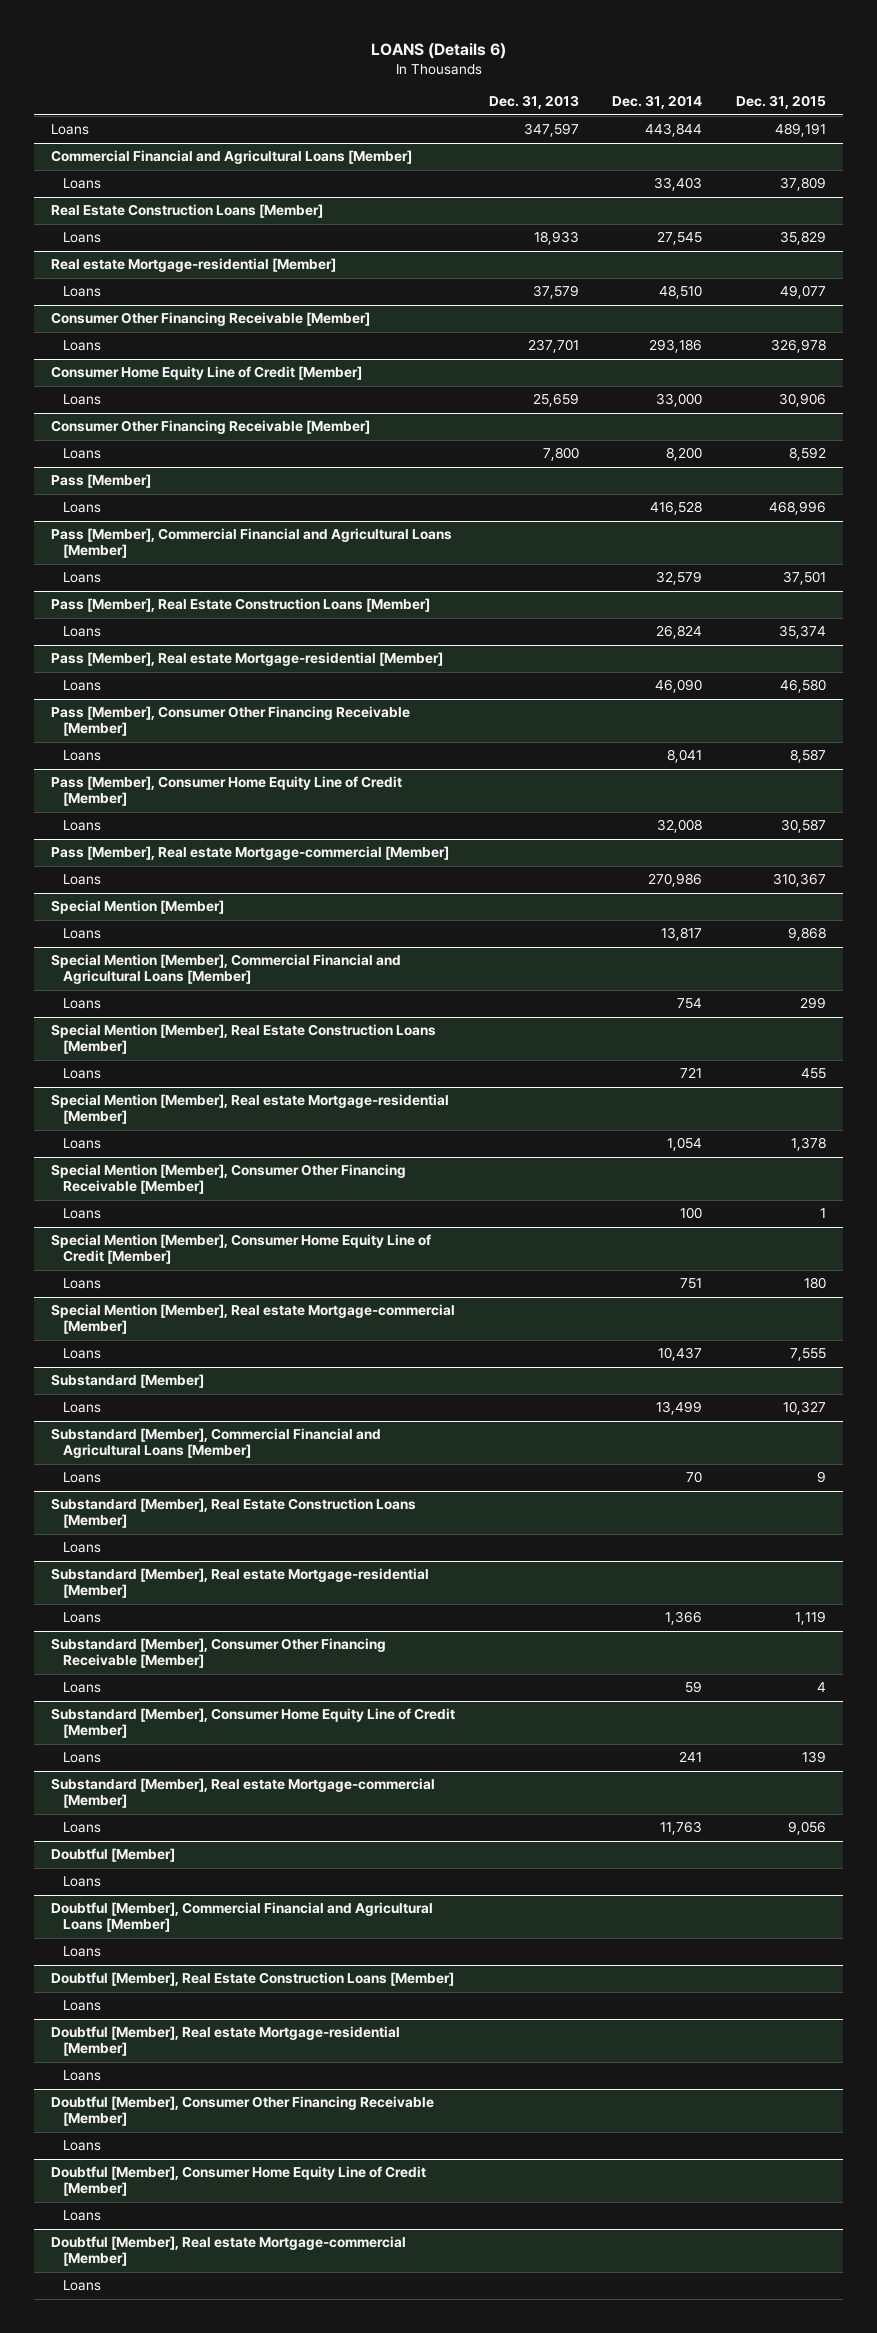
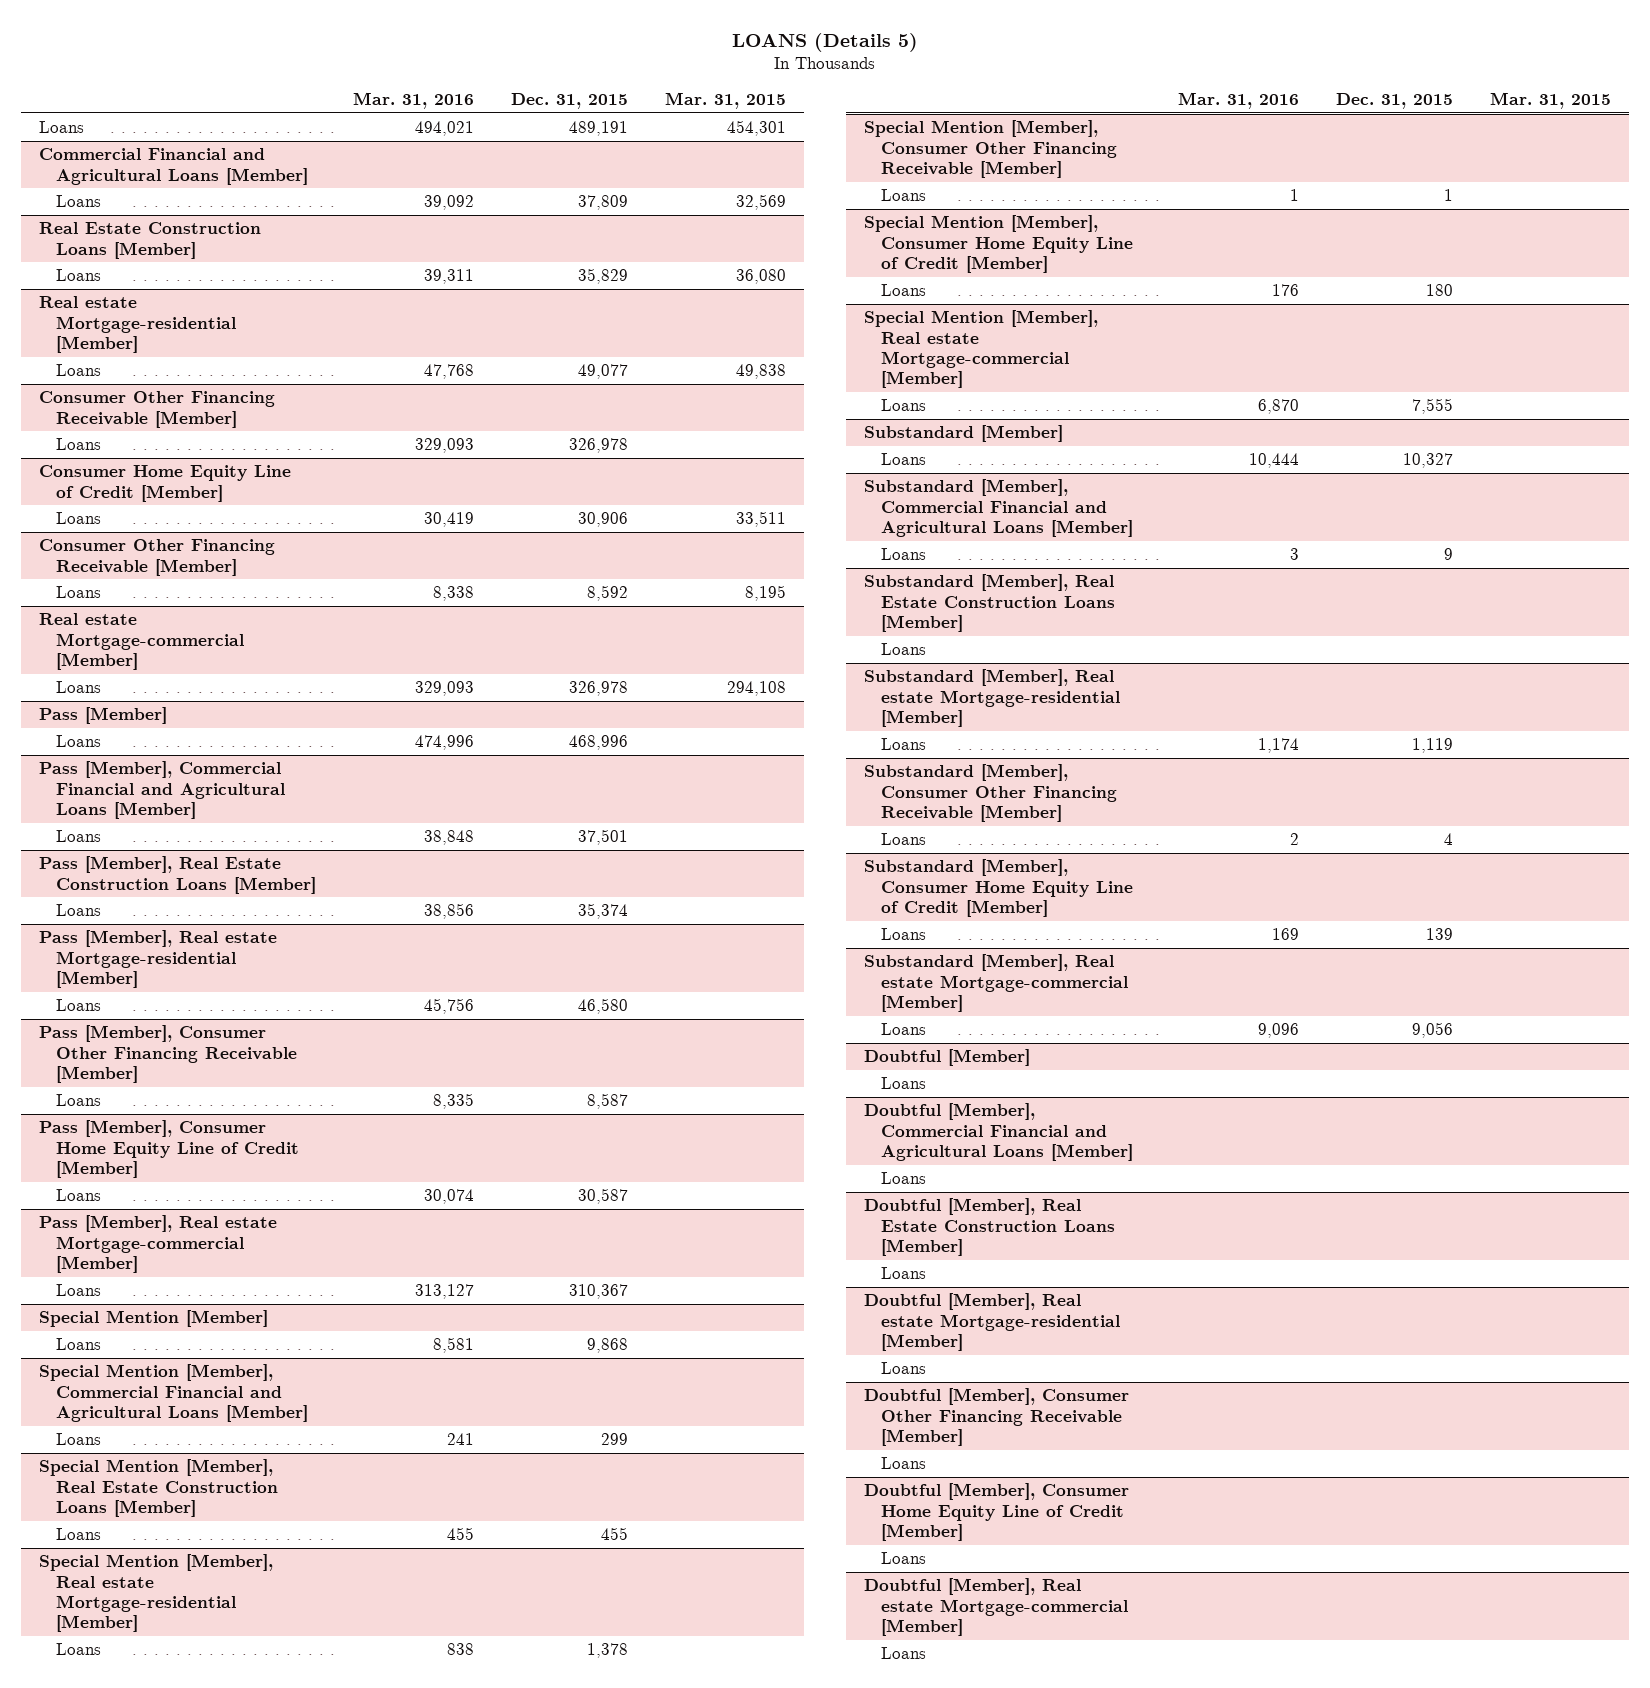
- LOANS (Details 6)
+ LOANS (Details 5)
- | Dec. 31, 2013 | Dec. 31, 2014 | Dec. 31, 2015
+ | Mar. 31, 2016 | Dec. 31, 2015 | Mar. 31, 2015
+ Real estate Mortgage-commercial [Member]
+ Loans | 329,093 | 326,978 | 294,108

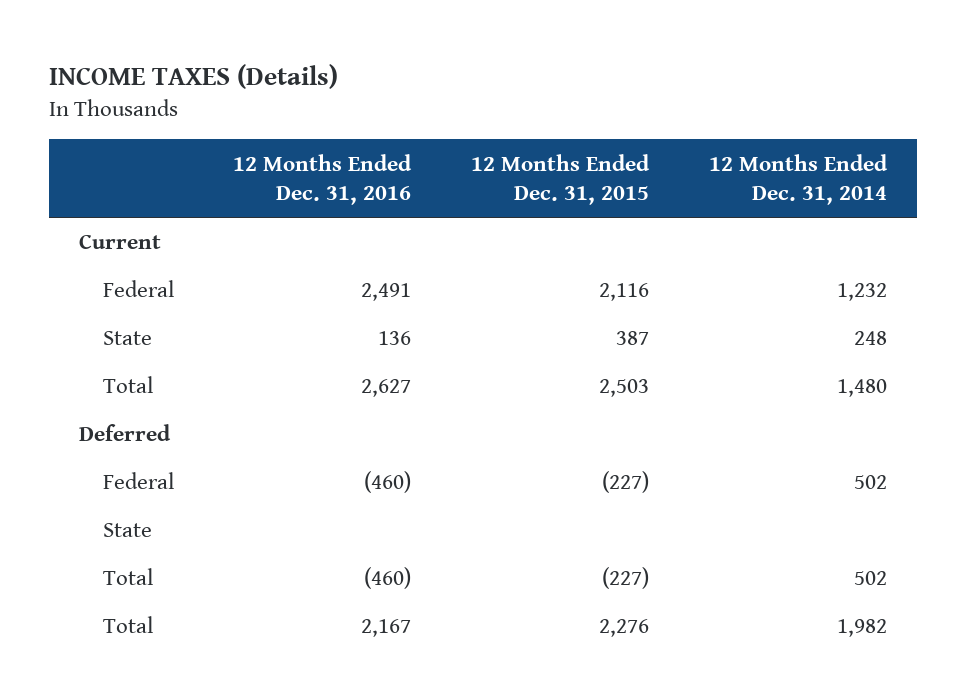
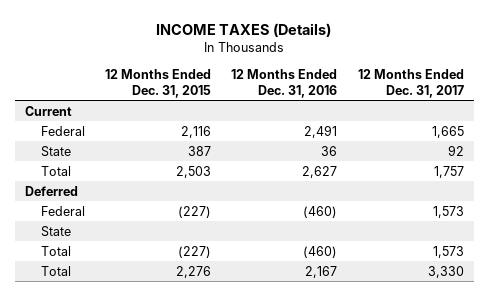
- | 12 Months Ended Dec. 31, 2016 | 12 Months Ended Dec. 31, 2015 | 12 Months Ended Dec. 31, 2014
+ | 12 Months Ended Dec. 31, 2015 | 12 Months Ended Dec. 31, 2016 | 12 Months Ended Dec. 31, 2017
- State | 136 | 387 | 248
+ State | 387 | 36 | 92

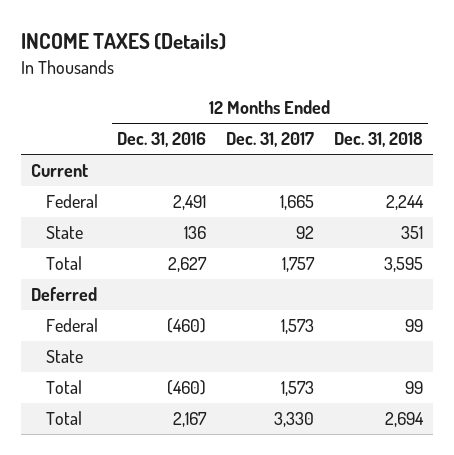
- | 12 Months Ended Dec. 31, 2015 | 12 Months Ended Dec. 31, 2016 | 12 Months Ended Dec. 31, 2017
+ | 12 Months Ended Dec. 31, 2016 | 12 Months Ended Dec. 31, 2017 | 12 Months Ended Dec. 31, 2018
- State | 387 | 36 | 92
+ State | 136 | 92 | 351

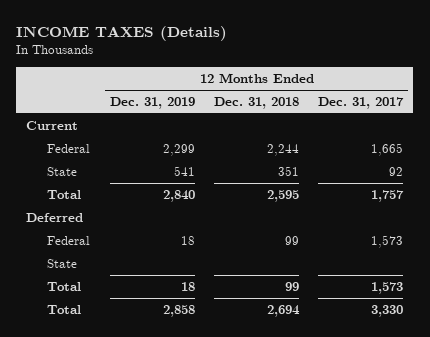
- | 12 Months Ended Dec. 31, 2016 | 12 Months Ended Dec. 31, 2017 | 12 Months Ended Dec. 31, 2018
+ | 12 Months Ended Dec. 31, 2019 | 12 Months Ended Dec. 31, 2018 | 12 Months Ended Dec. 31, 2017
- Total | 2,627 | 1,757 | 3,595
+ Total | 2,840 | 2,595 | 1,757

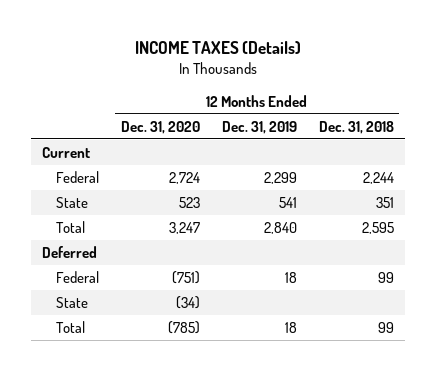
- | 12 Months Ended Dec. 31, 2019 | 12 Months Ended Dec. 31, 2018 | 12 Months Ended Dec. 31, 2017
+ | 12 Months Ended Dec. 31, 2020 | 12 Months Ended Dec. 31, 2019 | 12 Months Ended Dec. 31, 2018
- Total | 2,858 | 2,694 | 3,330

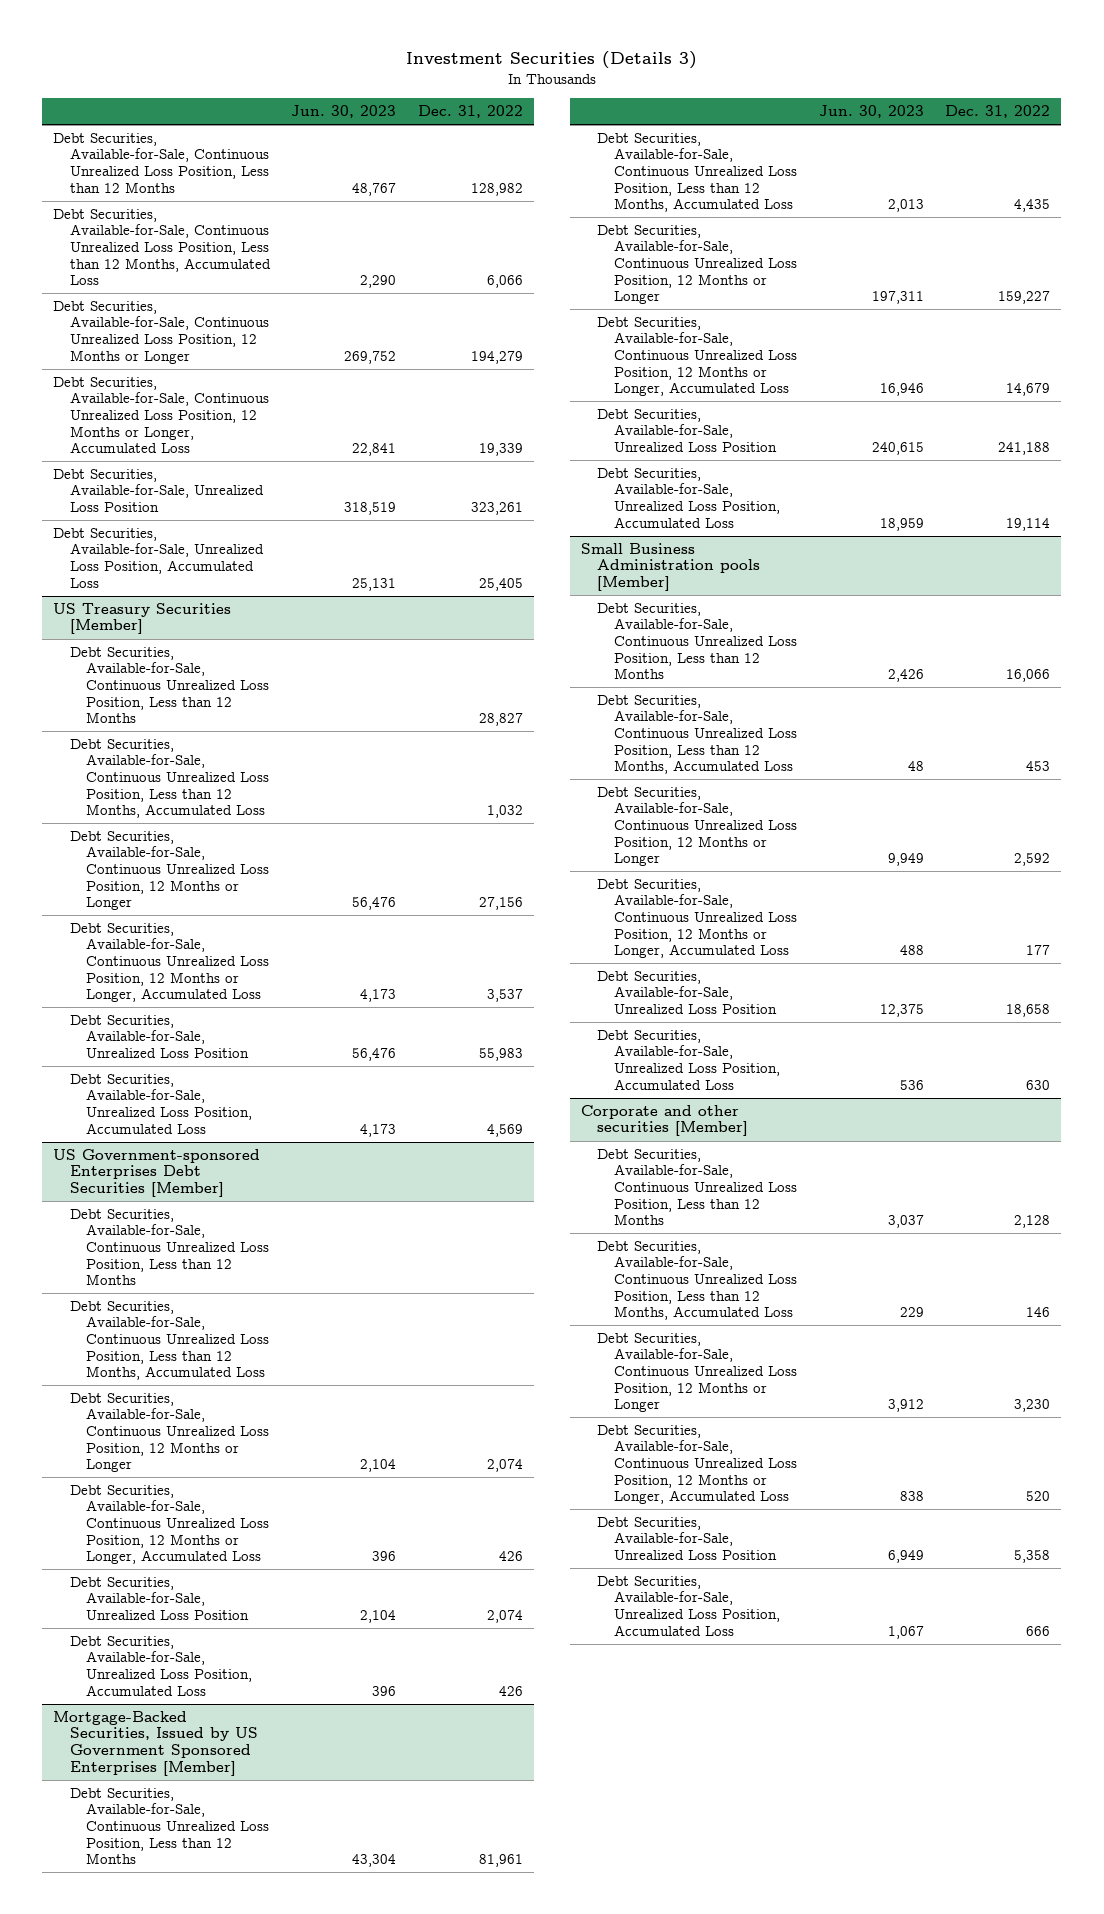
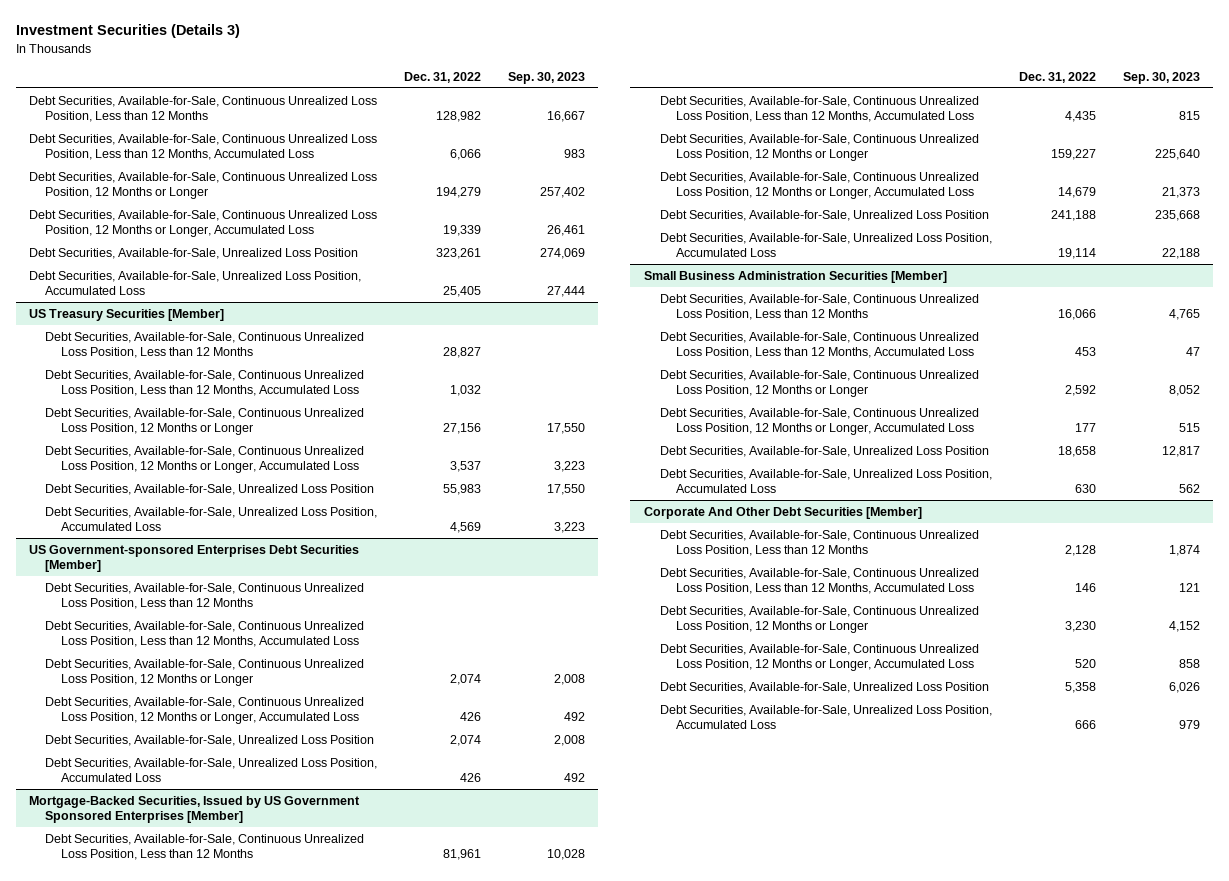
- | Jun. 30, 2023 | Dec. 31, 2022
+ | Dec. 31, 2022 | Sep. 30, 2023
- Small Business Administration pools [Member]
+ Small Business Administration Securities [Member]
- Corporate and other securities [Member]
+ Corporate And Other Debt Securities [Member]

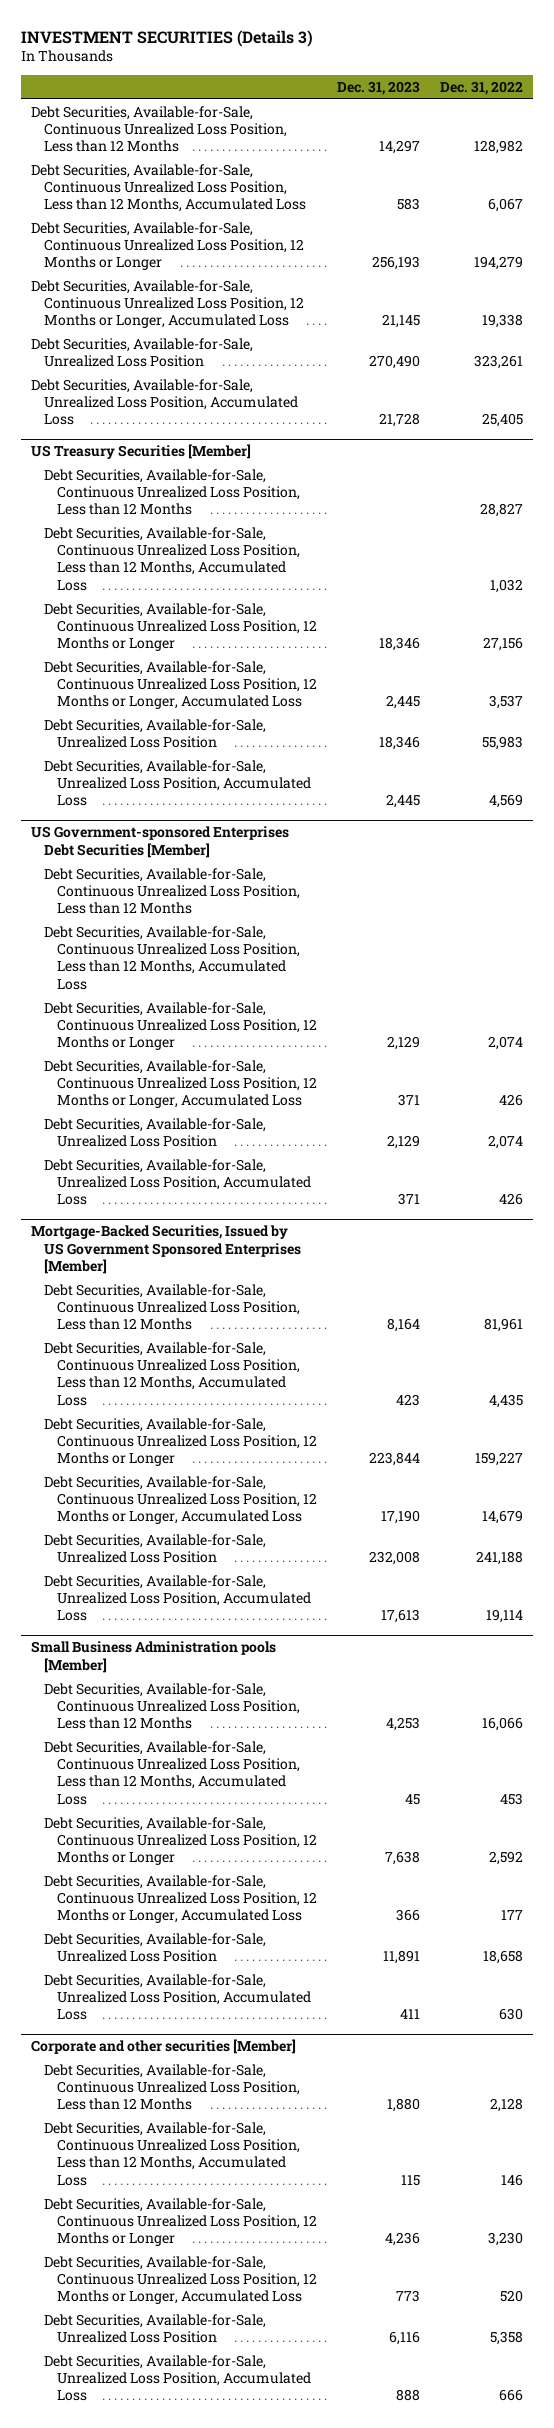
- Investment Securities (Details 3)
+ INVESTMENT SECURITIES (Details 3)
- | Dec. 31, 2022 | Sep. 30, 2023
+ | Dec. 31, 2023 | Dec. 31, 2022
- Debt Securities, Available-for-Sale, Continuous Unrealized Loss Position, Less than 12 Months, Accumulated Loss | 6,066 | 983
+ Debt Securities, Available-for-Sale, Continuous Unrealized Loss Position, Less than 12 Months, Accumulated Loss | 583 | 6,067
- Debt Securities, Available-for-Sale, Continuous Unrealized Loss Position, 12 Months or Longer, Accumulated Loss | 19,339 | 26,461
+ Debt Securities, Available-for-Sale, Continuous Unrealized Loss Position, 12 Months or Longer, Accumulated Loss | 21,145 | 19,338
- Small Business Administration Securities [Member]
+ Small Business Administration pools [Member]
- Corporate And Other Debt Securities [Member]
+ Corporate and other securities [Member]

